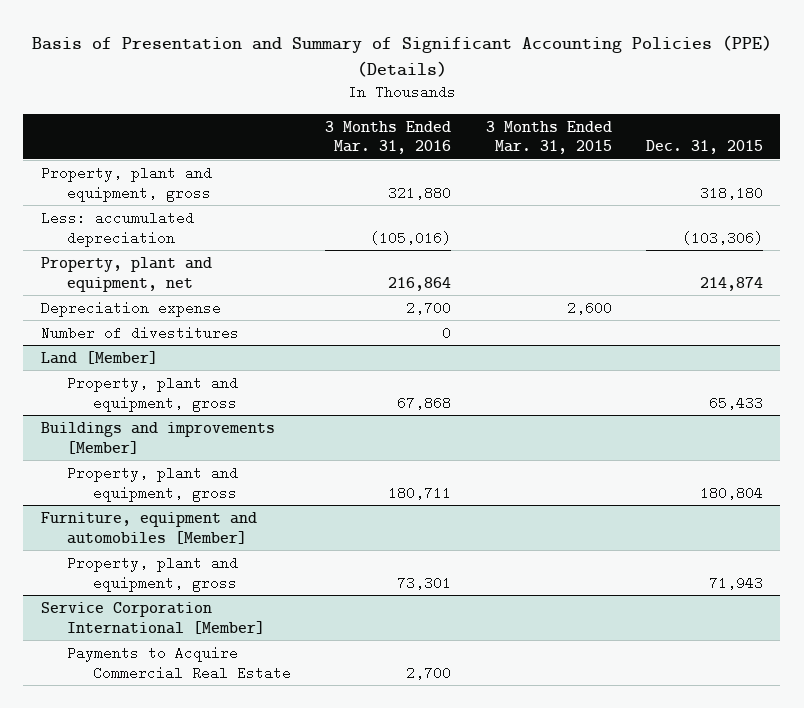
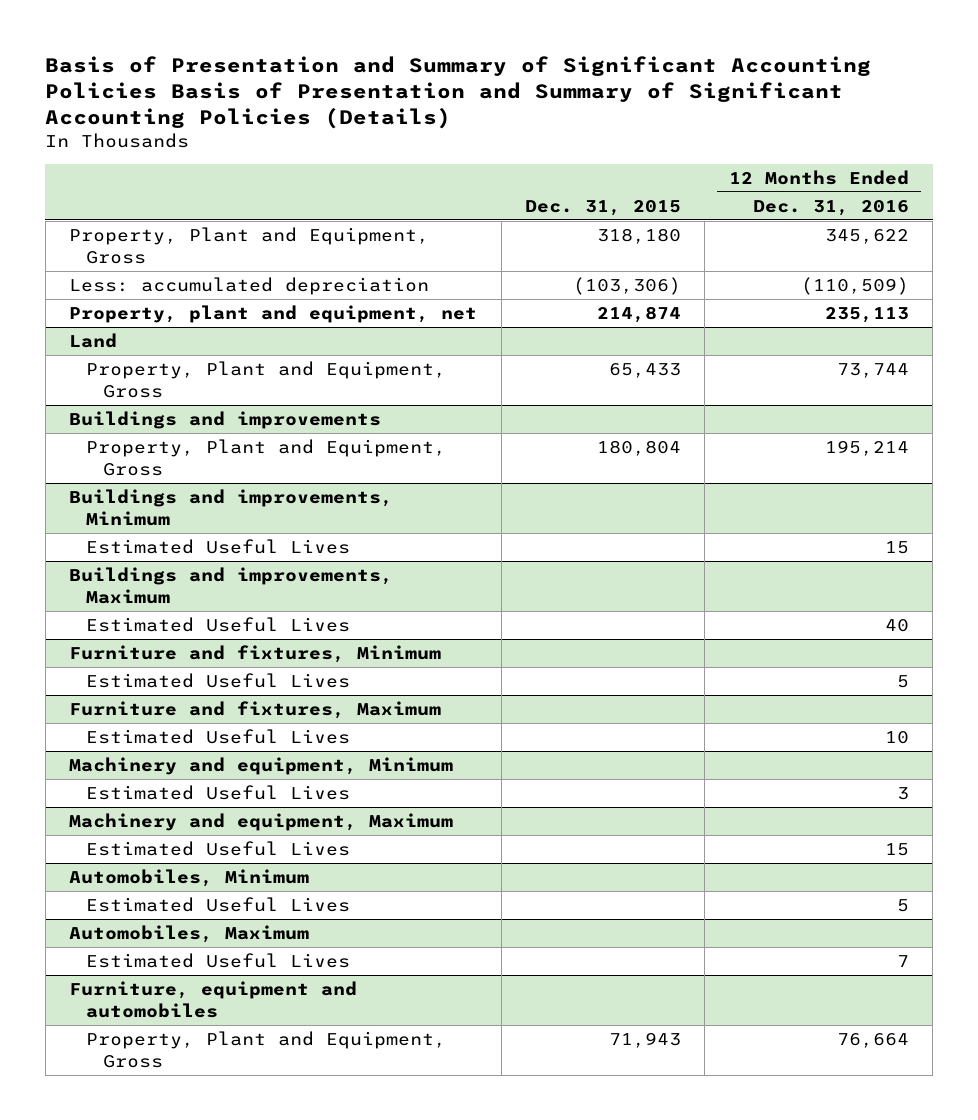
- Basis of Presentation and Summary of Significant Accounting Policies (PPE) (Details)
+ Basis of Presentation and Summary of Significant Accounting Policies Basis of Presentation and Summary of Significant Accounting Policies (Details)
- | 3 Months Ended Mar. 31, 2016 | 3 Months Ended Mar. 31, 2015 | Dec. 31, 2015
+ | Dec. 31, 2015 | 12 Months Ended Dec. 31, 2016
- Property, plant and equipment, gross | 321,880 | | 318,180
+ Property, Plant and Equipment, Gross | 318,180 | 345,622
- Depreciation expense | 2,700 | 2,600 |
- Number of divestitures | 0 | |
- Land [Member]
- Property, plant and equipment, gross | 67,868 | | 65,433
- Buildings and improvements [Member]
- Property, plant and equipment, gross | 180,711 | | 180,804
- Furniture, equipment and automobiles [Member]
- Property, plant and equipment, gross | 73,301 | | 71,943
- Service Corporation International [Member]
- Payments to Acquire Commercial Real Estate | 2,700 | |
+ Land
+ Property, Plant and Equipment, Gross | 65,433 | 73,744
+ Buildings and improvements
+ Property, Plant and Equipment, Gross | 180,804 | 195,214
+ Buildings and improvements, Minimum
+ Estimated Useful Lives | | 15
+ Buildings and improvements, Maximum
+ Estimated Useful Lives | | 40
+ Furniture and fixtures, Minimum
+ Estimated Useful Lives | | 5
+ Furniture and fixtures, Maximum
+ Estimated Useful Lives | | 10
+ Machinery and equipment, Minimum
+ Estimated Useful Lives | | 3
+ Machinery and equipment, Maximum
+ Estimated Useful Lives | | 15
+ Automobiles, Minimum
+ Estimated Useful Lives | | 5
+ Automobiles, Maximum
+ Estimated Useful Lives | | 7
+ Furniture, equipment and automobiles
+ Property, Plant and Equipment, Gross | 71,943 | 76,664

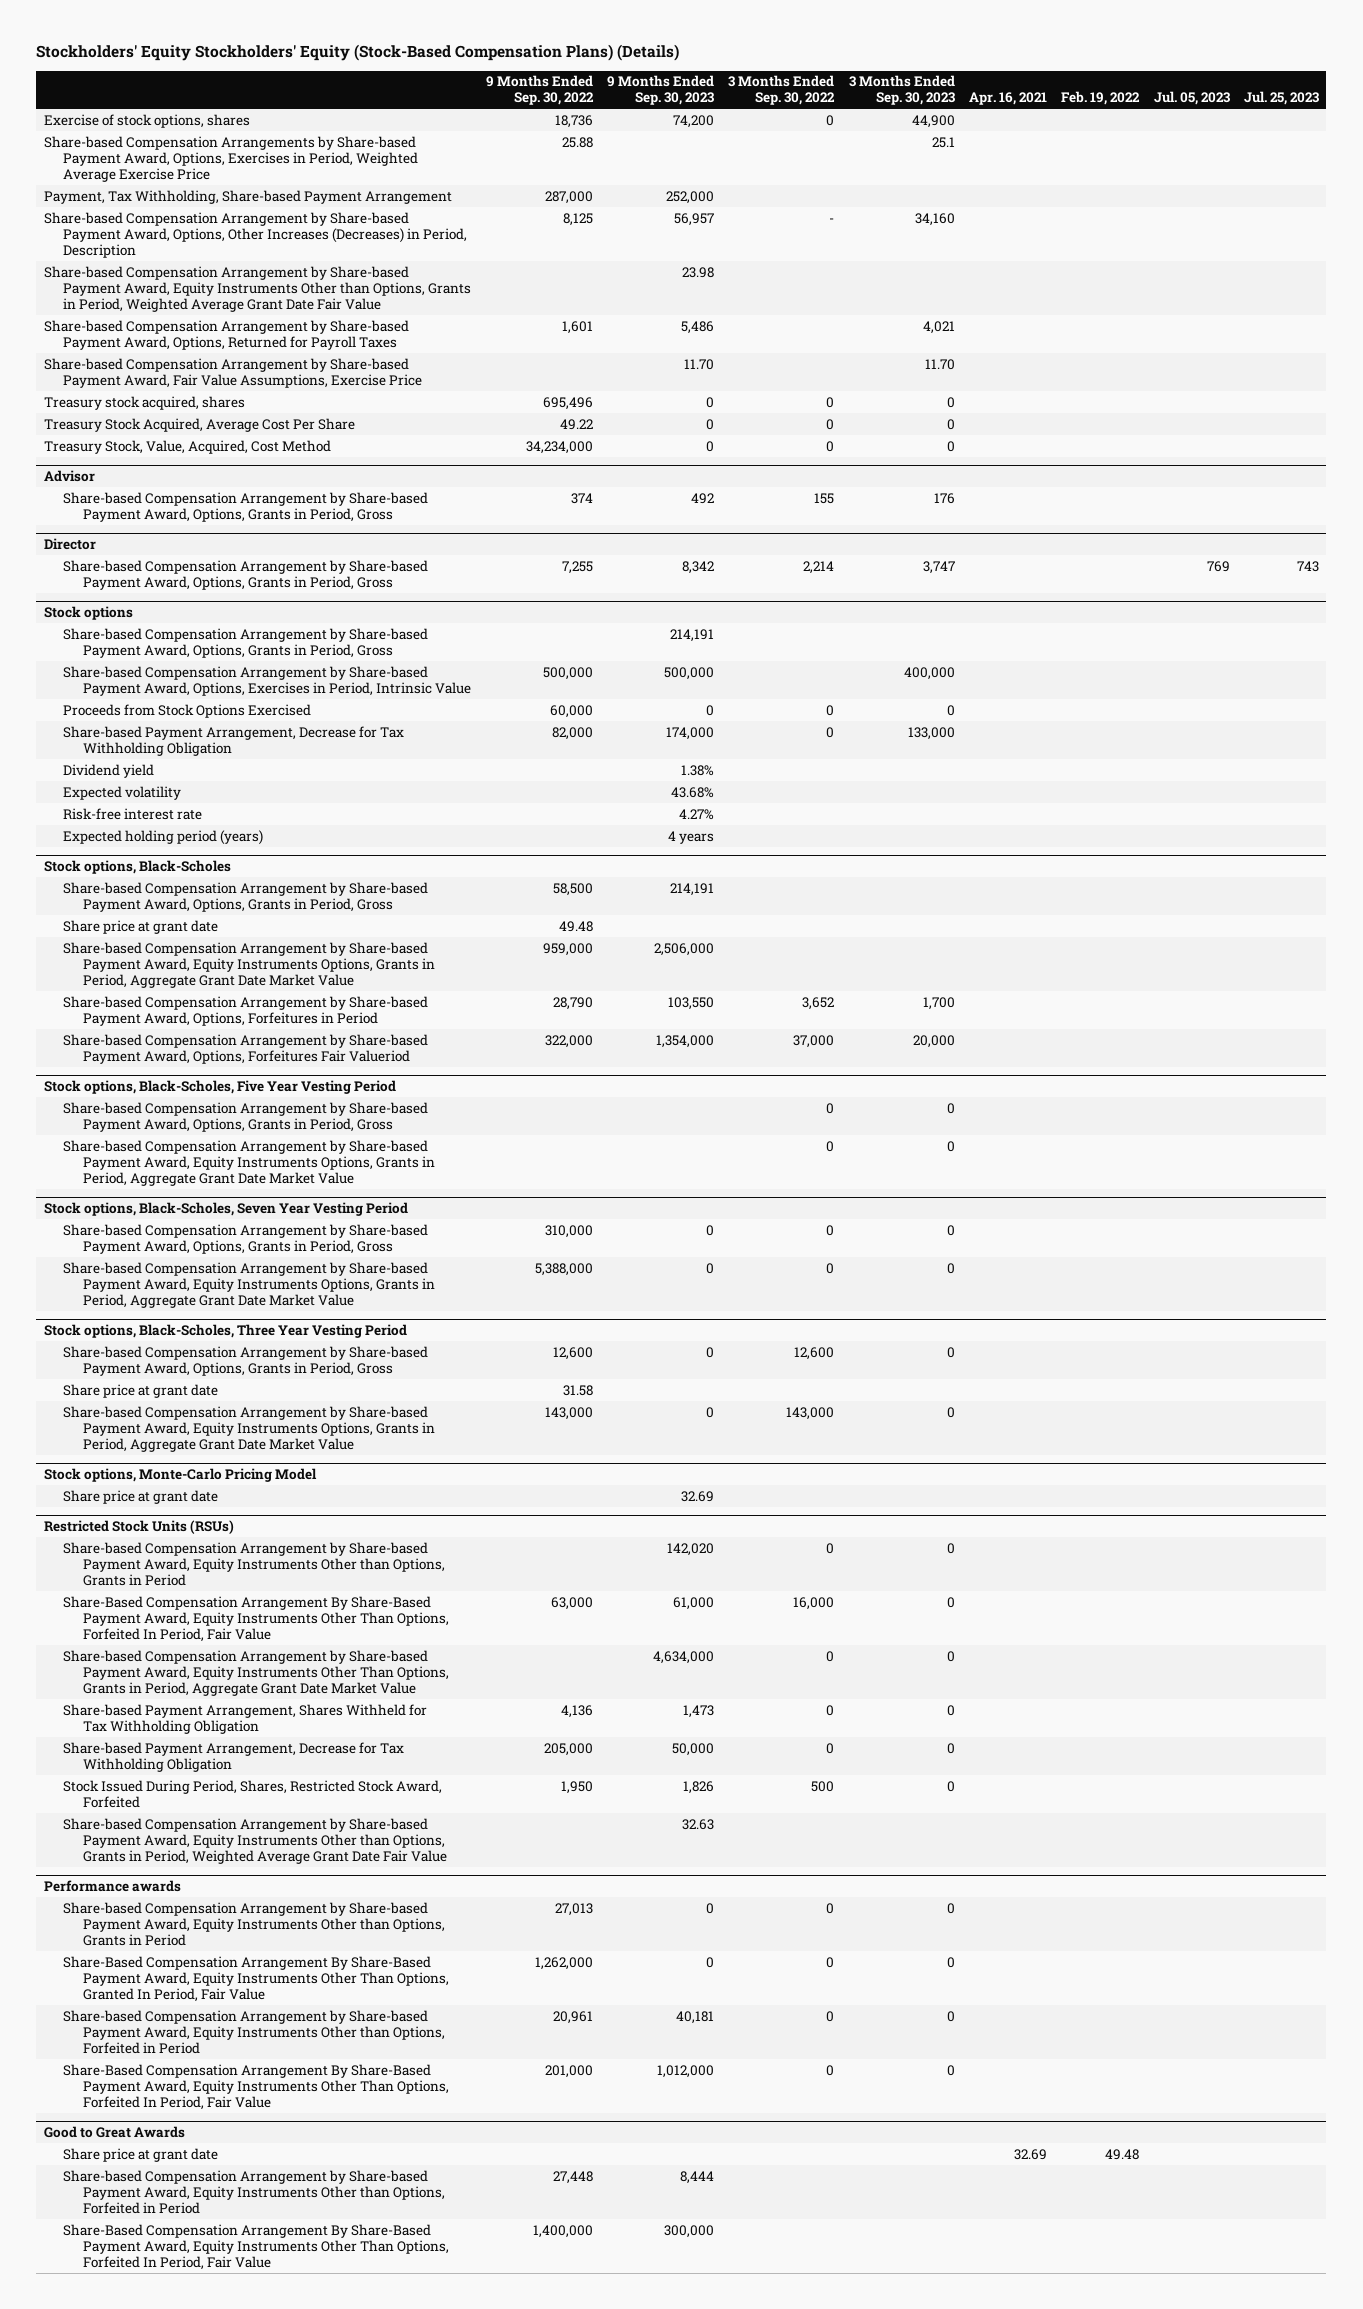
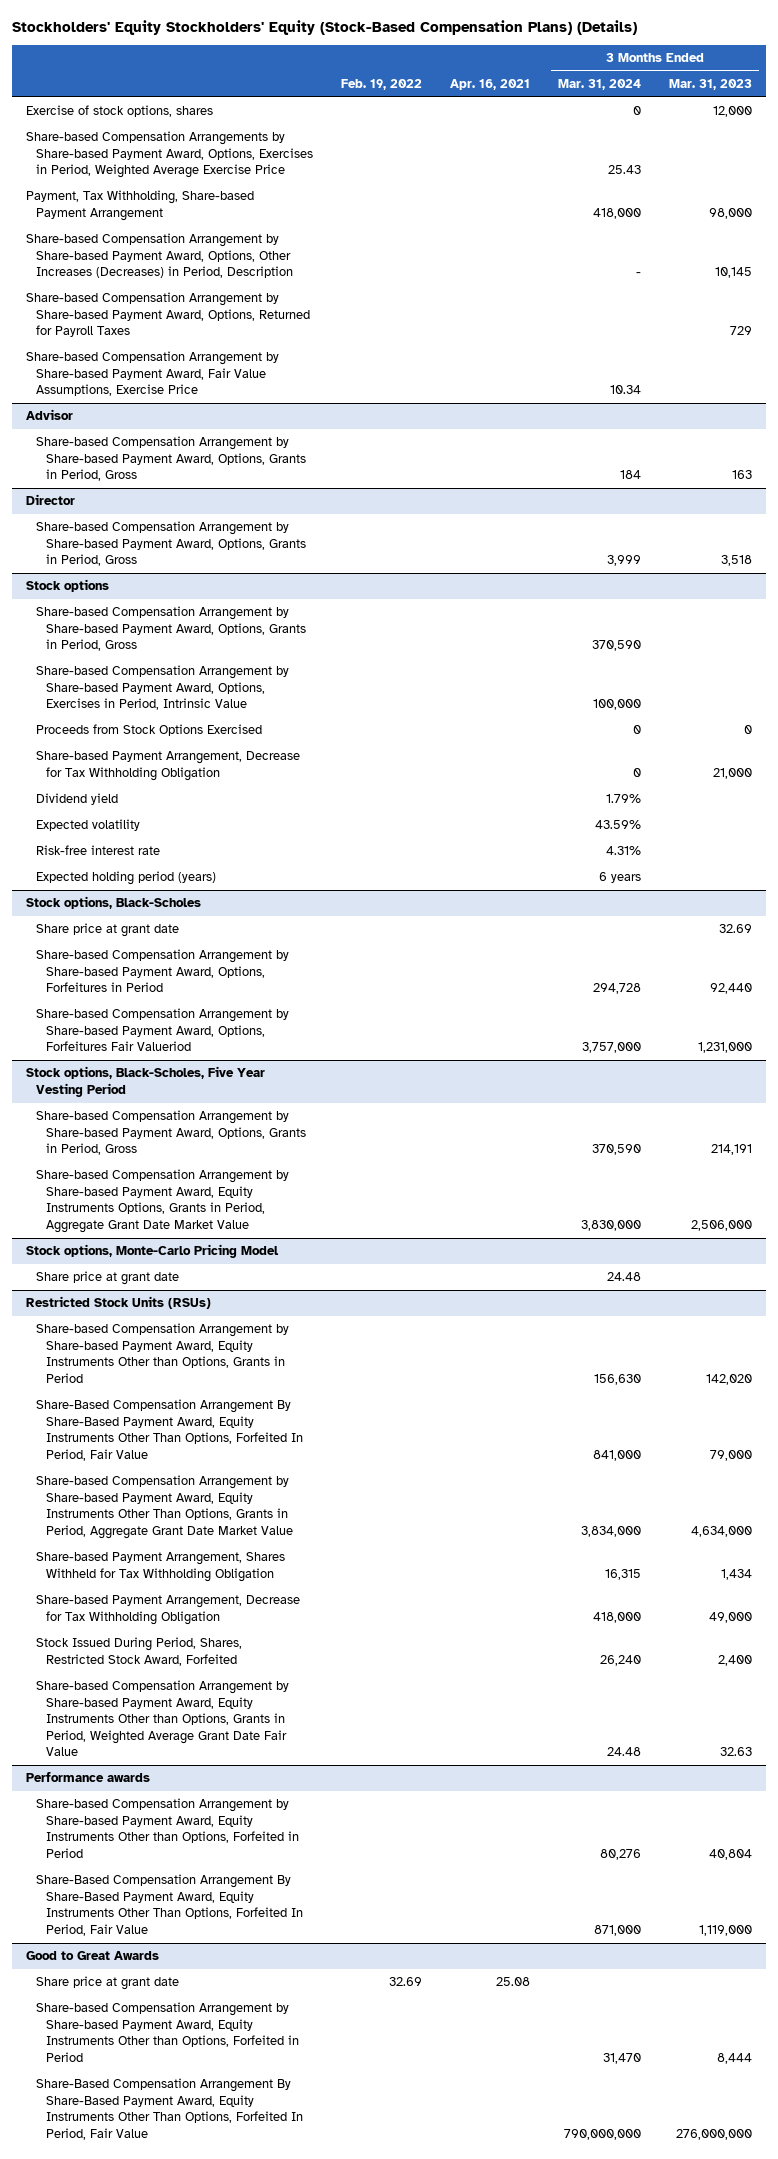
- | 9 Months Ended Sep. 30, 2022 | 9 Months Ended Sep. 30, 2023 | 3 Months Ended Sep. 30, 2022 | 3 Months Ended Sep. 30, 2023 | Apr. 16, 2021 | Feb. 19, 2022 | Jul. 05, 2023 | Jul. 25, 2023
+ | Feb. 19, 2022 | Apr. 16, 2021 | 3 Months Ended Mar. 31, 2024 | 3 Months Ended Mar. 31, 2023
- Share-based Compensation Arrangement by Share-based Payment Award, Equity Instruments Other than Options, Grants in Period, Weighted Average Grant Date Fair Value | | 23.98 | | | | | |
- Treasury stock acquired, shares | 695,496 | 0 | 0 | 0 | | | |
- Treasury Stock Acquired, Average Cost Per Share | 49.22 | 0 | 0 | 0 | | | |
- Treasury Stock, Value, Acquired, Cost Method | 34,234,000 | 0 | 0 | 0 | | | |
@ Stock options, Black-Scholes
- Share-based Compensation Arrangement by Share-based Payment Award, Options, Grants in Period, Gross | 58,500 | 214,191 | | | | | |
- Share-based Compensation Arrangement by Share-based Payment Award, Equity Instruments Options, Grants in Period, Aggregate Grant Date Market Value | 959,000 | 2,506,000 | | | | | |
- Stock options, Black-Scholes, Seven Year Vesting Period
- Share-based Compensation Arrangement by Share-based Payment Award, Options, Grants in Period, Gross | 310,000 | 0 | 0 | 0 | | | |
- Share-based Compensation Arrangement by Share-based Payment Award, Equity Instruments Options, Grants in Period, Aggregate Grant Date Market Value | 5,388,000 | 0 | 0 | 0 | | | |
- Stock options, Black-Scholes, Three Year Vesting Period
- Share-based Compensation Arrangement by Share-based Payment Award, Options, Grants in Period, Gross | 12,600 | 0 | 12,600 | 0 | | | |
- Share price at grant date | 31.58 | | | | | | |
- Share-based Compensation Arrangement by Share-based Payment Award, Equity Instruments Options, Grants in Period, Aggregate Grant Date Market Value | 143,000 | 0 | 143,000 | 0 | | | |
@ Performance awards
- Share-based Compensation Arrangement by Share-based Payment Award, Equity Instruments Other than Options, Grants in Period | 27,013 | 0 | 0 | 0 | | | |
- Share-Based Compensation Arrangement By Share-Based Payment Award, Equity Instruments Other Than Options, Granted In Period, Fair Value | 1,262,000 | 0 | 0 | 0 | | | |
@ Good to Great Awards
- Share price at grant date | | | | | 32.69 | 49.48 | |
+ Share price at grant date | 32.69 | 25.08 | |

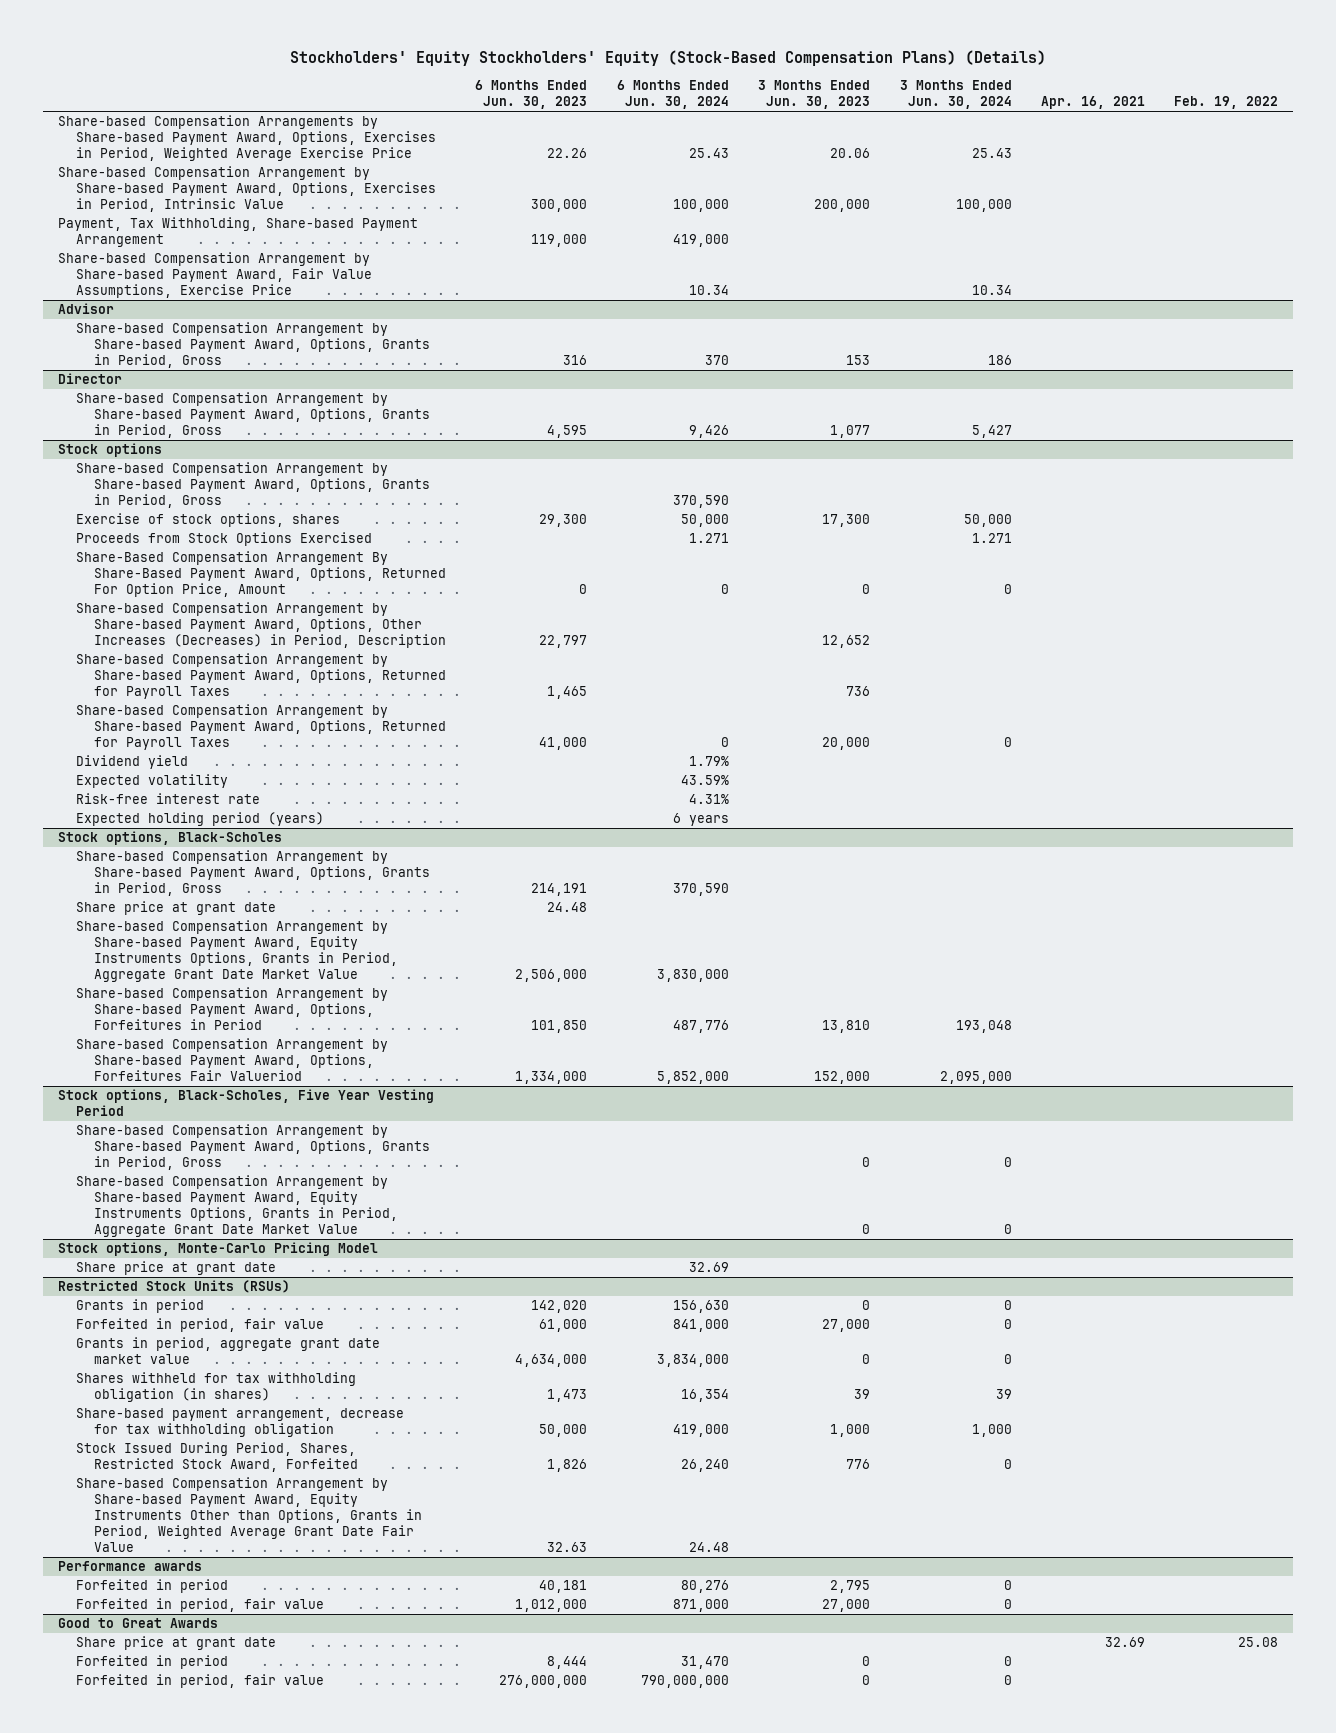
- | Feb. 19, 2022 | Apr. 16, 2021 | 3 Months Ended Mar. 31, 2024 | 3 Months Ended Mar. 31, 2023
+ | 6 Months Ended Jun. 30, 2023 | 6 Months Ended Jun. 30, 2024 | 3 Months Ended Jun. 30, 2023 | 3 Months Ended Jun. 30, 2024 | Apr. 16, 2021 | Feb. 19, 2022
- Exercise of stock options, shares | | | 0 | 12,000
+ Share-based Compensation Arrangement by Share-based Payment Award, Options, Exercises in Period, Intrinsic Value | 300,000 | 100,000 | 200,000 | 100,000 | |
- Share-based Compensation Arrangement by Share-based Payment Award, Options, Other Increases (Decreases) in Period, Description | | | - | 10,145
- Share-based Compensation Arrangement by Share-based Payment Award, Options, Returned for Payroll Taxes | | | | 729
@ Stock options
- Share-based Compensation Arrangement by Share-based Payment Award, Options, Exercises in Period, Intrinsic Value | | | 100,000 |
+ Exercise of stock options, shares | 29,300 | 50,000 | 17,300 | 50,000 | |
- Share-based Payment Arrangement, Decrease for Tax Withholding Obligation | | | 0 | 21,000
+ Share-Based Compensation Arrangement By Share-Based Payment Award, Options, Returned For Option Price, Amount | 0 | 0 | 0 | 0 | |
+ Share-based Compensation Arrangement by Share-based Payment Award, Options, Other Increases (Decreases) in Period, Description | 22,797 | | 12,652 | | |
+ Share-based Compensation Arrangement by Share-based Payment Award, Options, Returned for Payroll Taxes | 1,465 | | 736 | | |
+ Share-based Compensation Arrangement by Share-based Payment Award, Options, Returned for Payroll Taxes | 41,000 | 0 | 20,000 | 0 | |
@ Stock options, Black-Scholes
+ Share-based Compensation Arrangement by Share-based Payment Award, Options, Grants in Period, Gross | 214,191 | 370,590 | | | |
+ Share-based Compensation Arrangement by Share-based Payment Award, Equity Instruments Options, Grants in Period, Aggregate Grant Date Market Value | 2,506,000 | 3,830,000 | | | |
@ Restricted Stock Units (RSUs)
- Share-based Compensation Arrangement by Share-based Payment Award, Equity Instruments Other than Options, Grants in Period | | | 156,630 | 142,020
- Share-Based Compensation Arrangement By Share-Based Payment Award, Equity Instruments Other Than Options, Forfeited In Period, Fair Value | | | 841,000 | 79,000
- Share-based Compensation Arrangement by Share-based Payment Award, Equity Instruments Other Than Options, Grants in Period, Aggregate Grant Date Market Value | | | 3,834,000 | 4,634,000
- Share-based Payment Arrangement, Shares Withheld for Tax Withholding Obligation | | | 16,315 | 1,434
- Share-based Payment Arrangement, Decrease for Tax Withholding Obligation | | | 418,000 | 49,000
+ Grants in period | 142,020 | 156,630 | 0 | 0 | |
+ Forfeited in period, fair value | 61,000 | 841,000 | 27,000 | 0 | |
+ Grants in period, aggregate grant date market value | 4,634,000 | 3,834,000 | 0 | 0 | |
+ Shares withheld for tax withholding obligation (in shares) | 1,473 | 16,354 | 39 | 39 | |
+ Share-based payment arrangement, decrease for tax withholding obligation | 50,000 | 419,000 | 1,000 | 1,000 | |
@ Performance awards
- Share-based Compensation Arrangement by Share-based Payment Award, Equity Instruments Other than Options, Forfeited in Period | | | 80,276 | 40,804
- Share-Based Compensation Arrangement By Share-Based Payment Award, Equity Instruments Other Than Options, Forfeited In Period, Fair Value | | | 871,000 | 1,119,000
+ Forfeited in period | 40,181 | 80,276 | 2,795 | 0 | |
+ Forfeited in period, fair value | 1,012,000 | 871,000 | 27,000 | 0 | |
@ Good to Great Awards
- Share price at grant date | 32.69 | 25.08 | |
- Share-based Compensation Arrangement by Share-based Payment Award, Equity Instruments Other than Options, Forfeited in Period | | | 31,470 | 8,444
- Share-Based Compensation Arrangement By Share-Based Payment Award, Equity Instruments Other Than Options, Forfeited In Period, Fair Value | | | 790,000,000 | 276,000,000
+ Share price at grant date | | | | | 32.69 | 25.08
+ Forfeited in period | 8,444 | 31,470 | 0 | 0 | |
+ Forfeited in period, fair value | 276,000,000 | 790,000,000 | 0 | 0 | |

